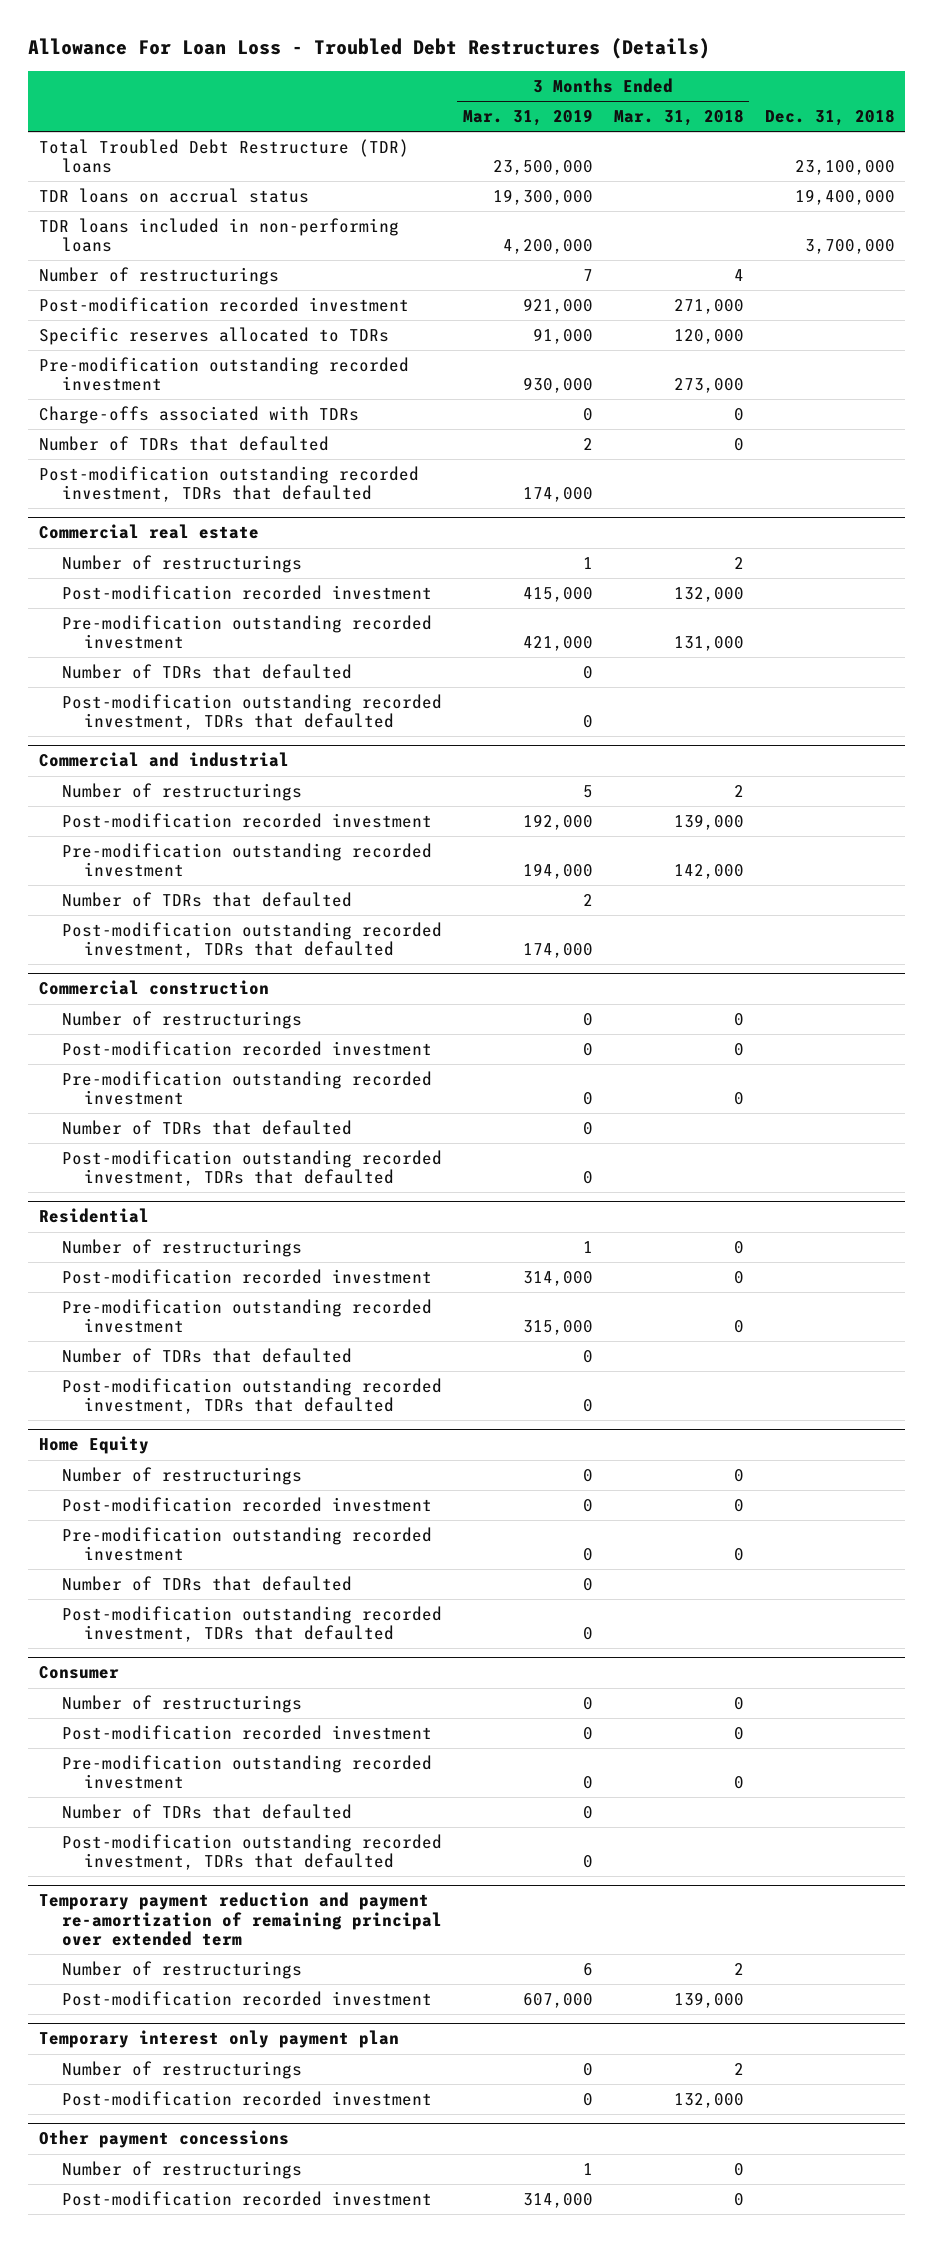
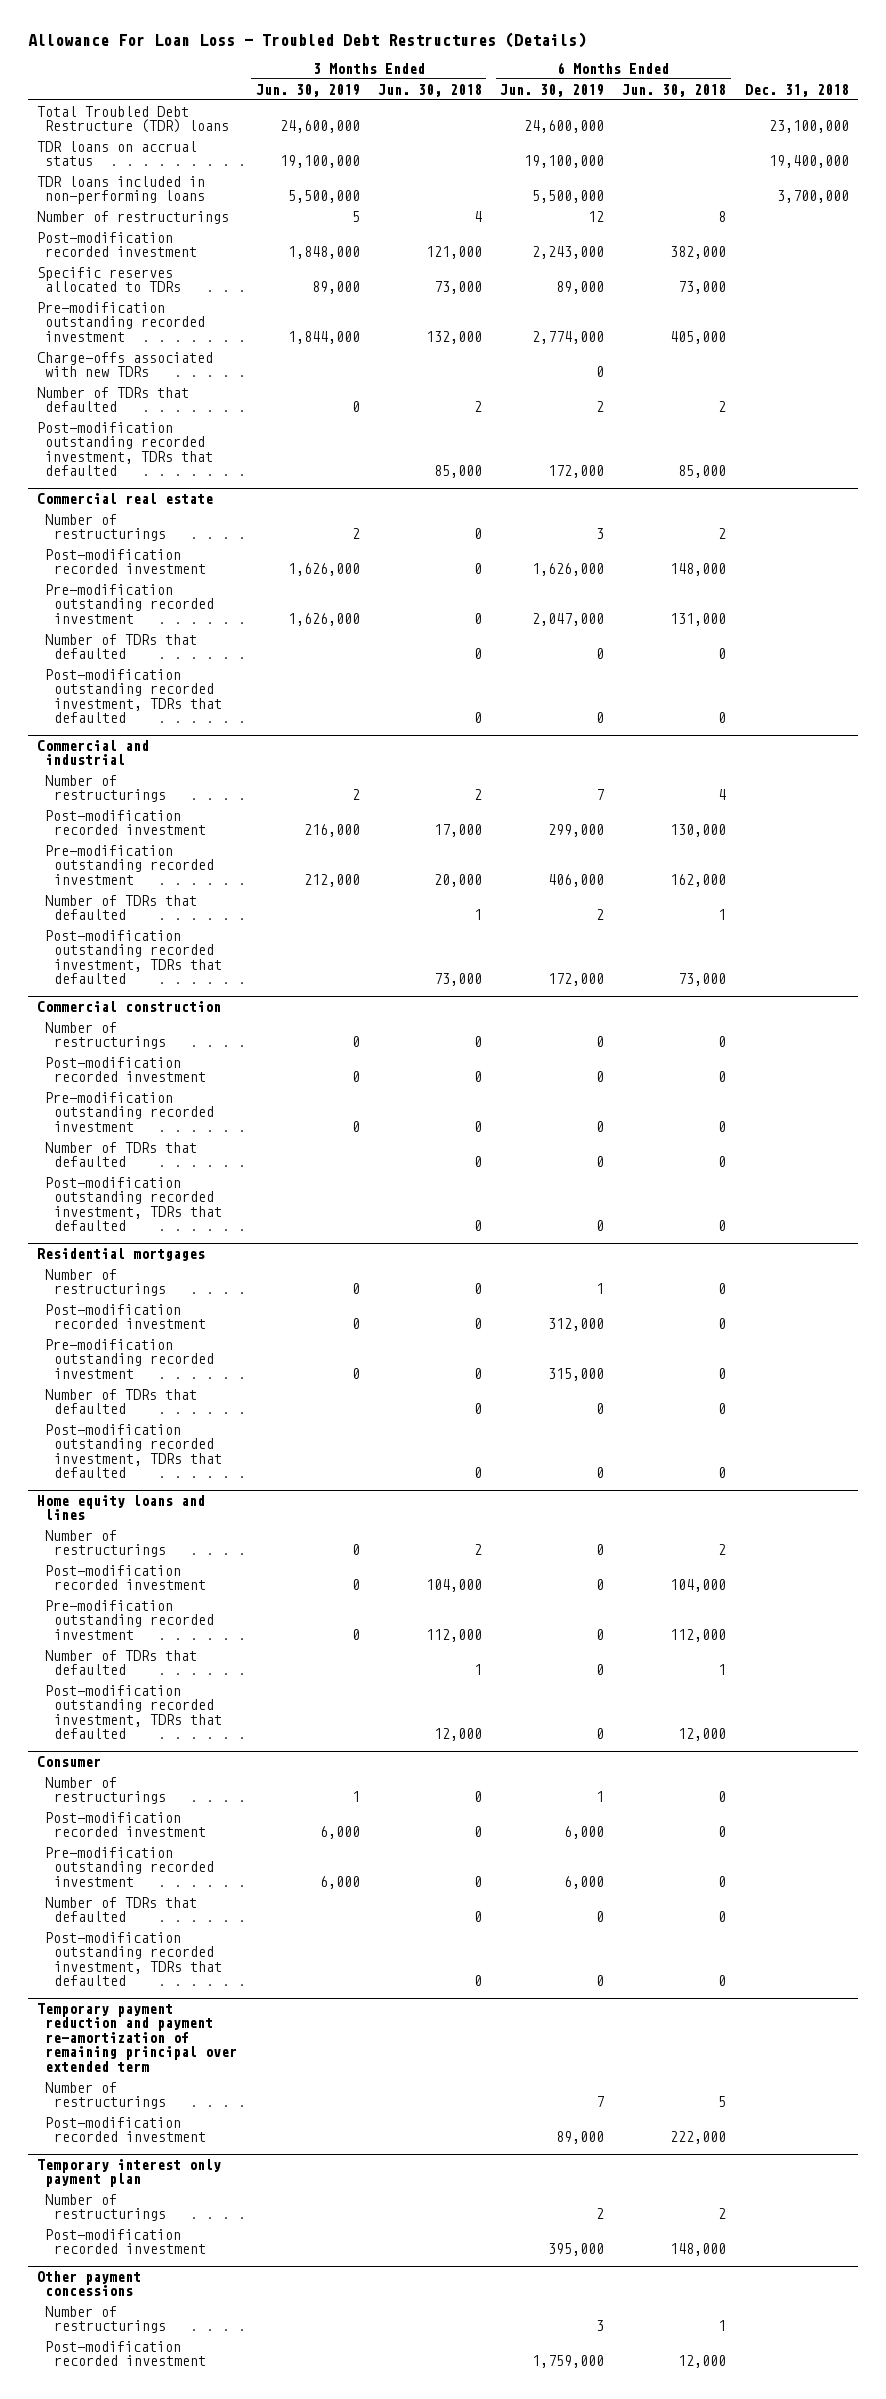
- | 3 Months Ended Mar. 31, 2019 | 3 Months Ended Mar. 31, 2018 | Dec. 31, 2018
+ | 3 Months Ended Jun. 30, 2019 | 3 Months Ended Jun. 30, 2018 | 6 Months Ended Jun. 30, 2019 | 6 Months Ended Jun. 30, 2018 | Dec. 31, 2018
- Charge-offs associated with TDRs | 0 | 0 |
+ Charge-offs associated with new TDRs | | | 0 | |
- Residential
+ Residential mortgages
- Home Equity
+ Home equity loans and lines

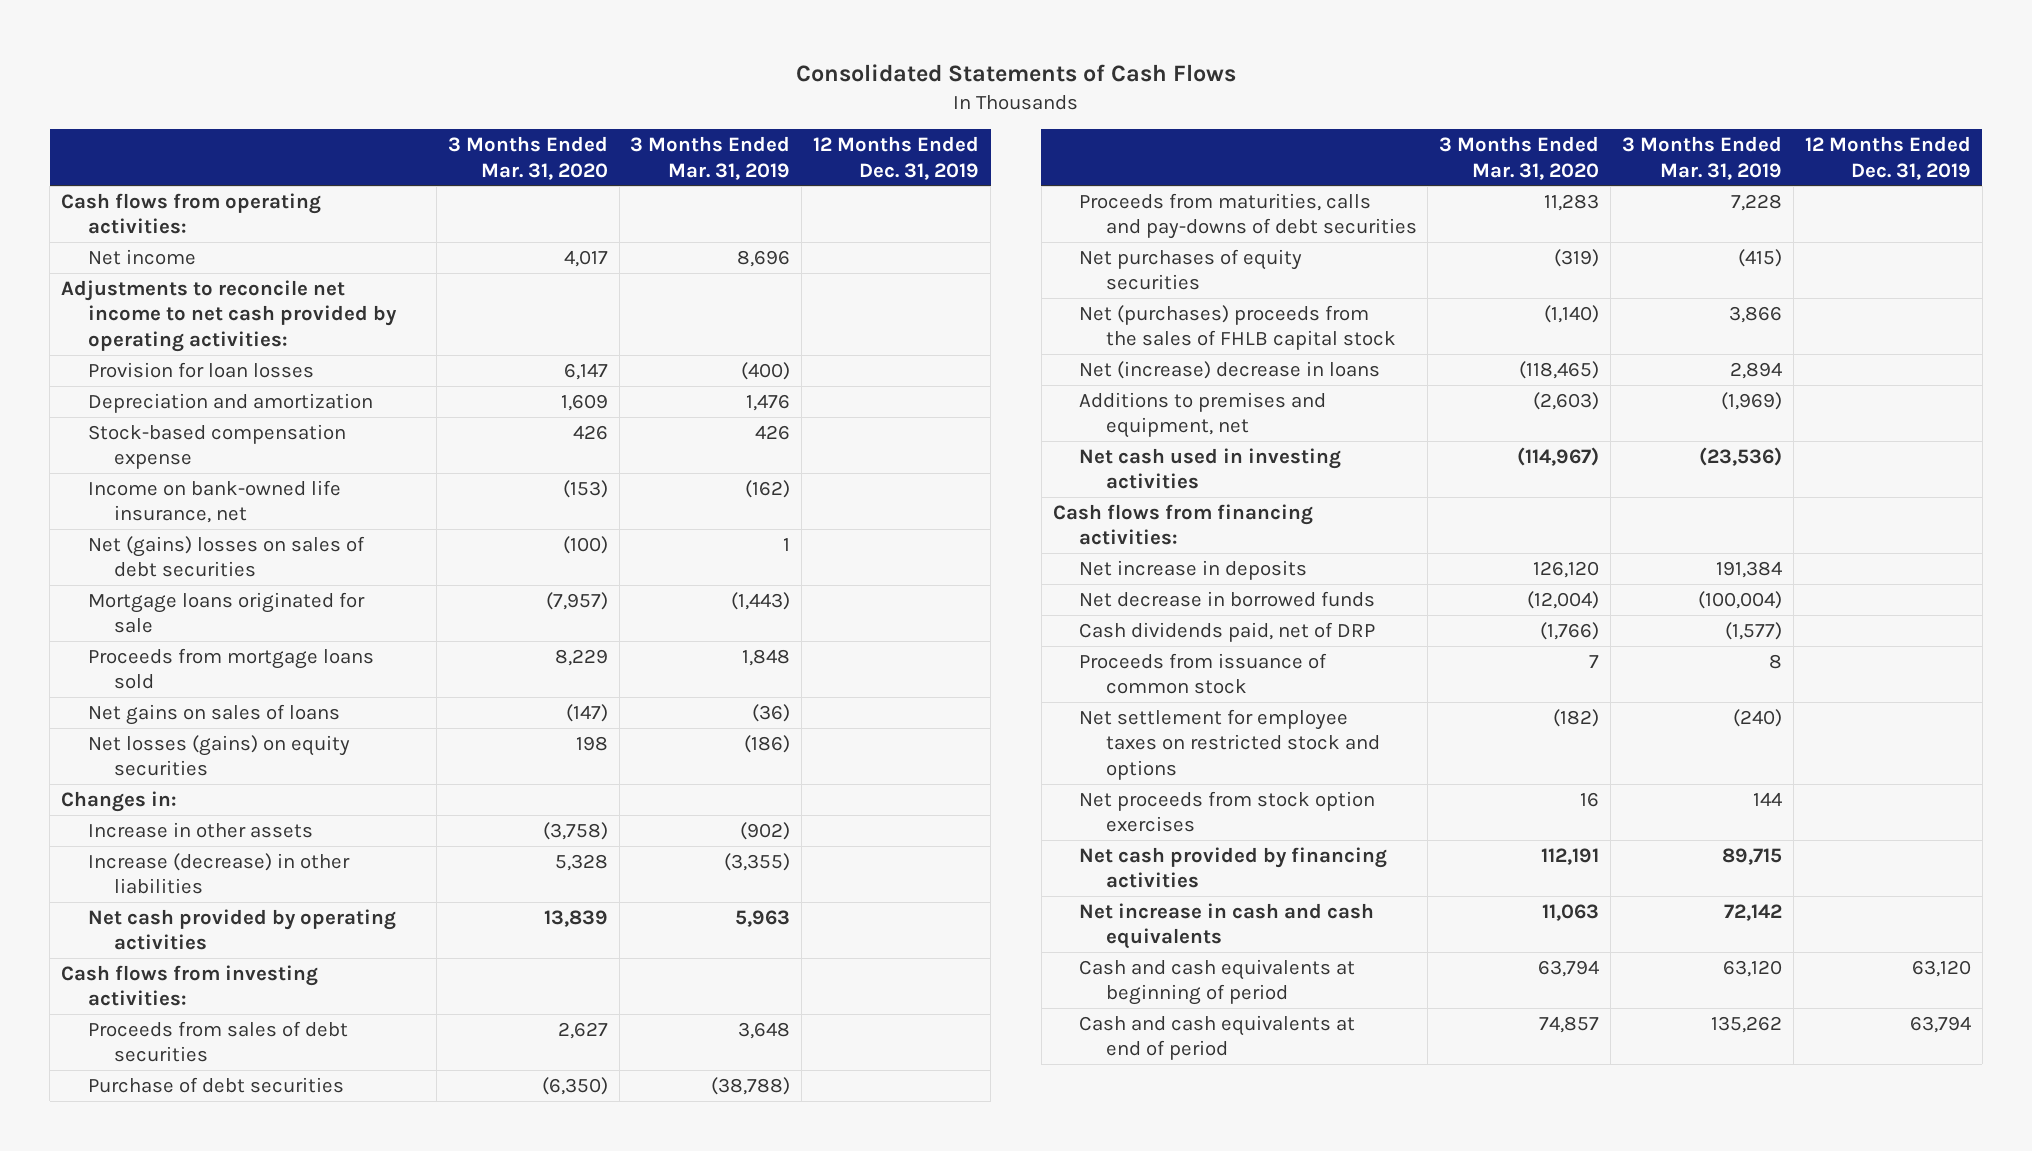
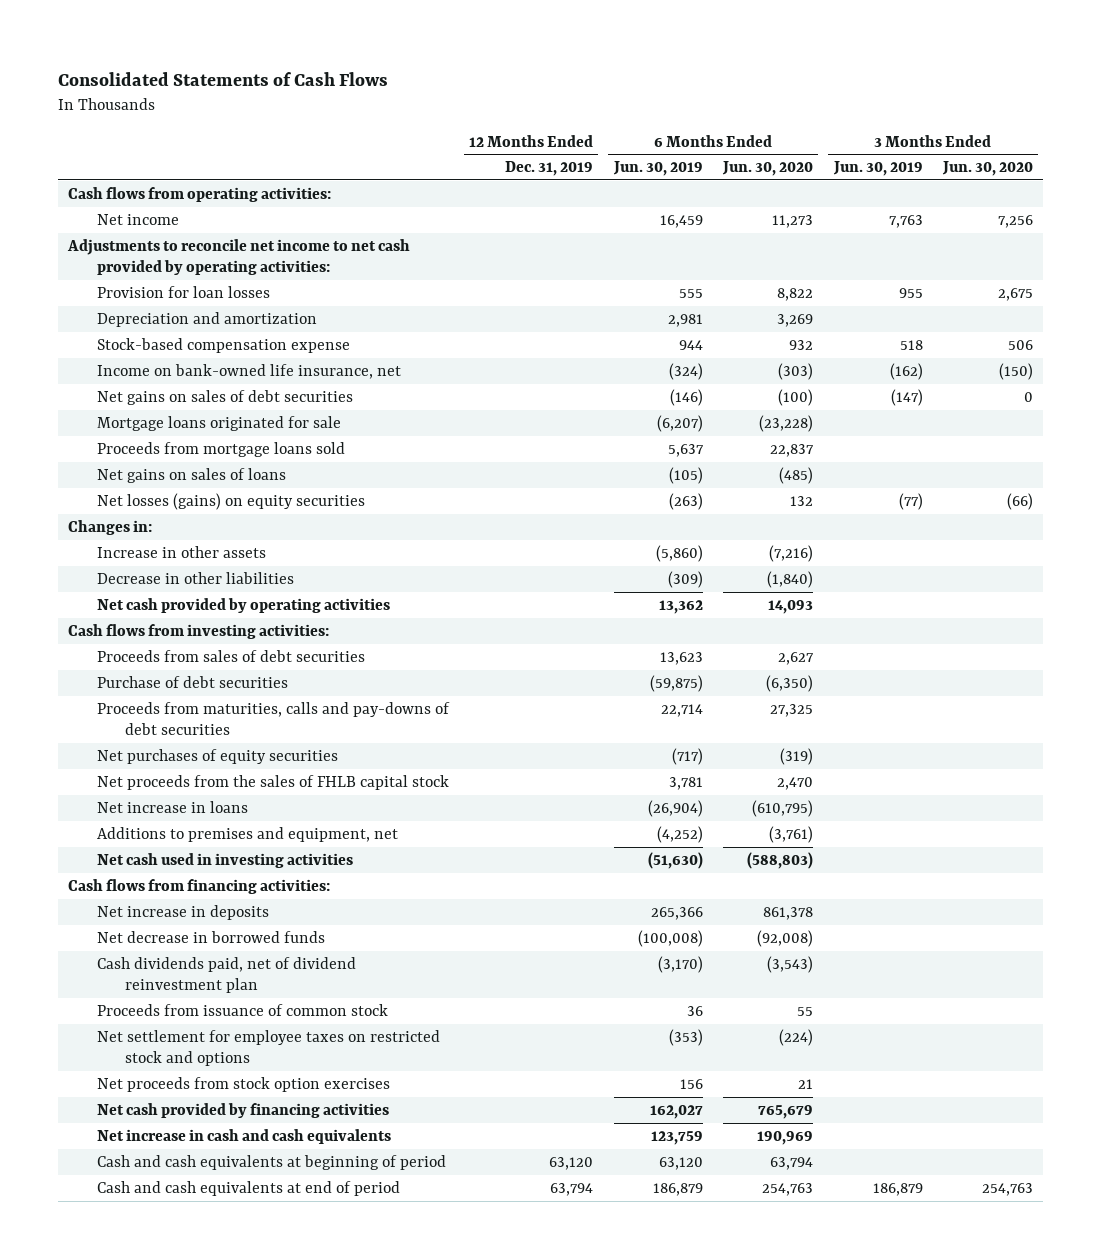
- | 3 Months Ended Mar. 31, 2020 | 3 Months Ended Mar. 31, 2019 | 12 Months Ended Dec. 31, 2019
+ | 12 Months Ended Dec. 31, 2019 | 6 Months Ended Jun. 30, 2019 | 6 Months Ended Jun. 30, 2020 | 3 Months Ended Jun. 30, 2019 | 3 Months Ended Jun. 30, 2020
- Net (gains) losses on sales of debt securities | (100) | 1 |
+ Net gains on sales of debt securities | | (146) | (100) | (147) | 0
- Increase (decrease) in other liabilities | 5,328 | (3,355) |
+ Decrease in other liabilities | | (309) | (1,840) | |
- Net (purchases) proceeds from the sales of FHLB capital stock | (1,140) | 3,866 |
- Net (increase) decrease in loans | (118,465) | 2,894 |
+ Net proceeds from the sales of FHLB capital stock | | 3,781 | 2,470 | |
+ Net increase in loans | | (26,904) | (610,795) | |
- Cash dividends paid, net of DRP | (1,766) | (1,577) |
+ Cash dividends paid, net of dividend reinvestment plan | | (3,170) | (3,543) | |

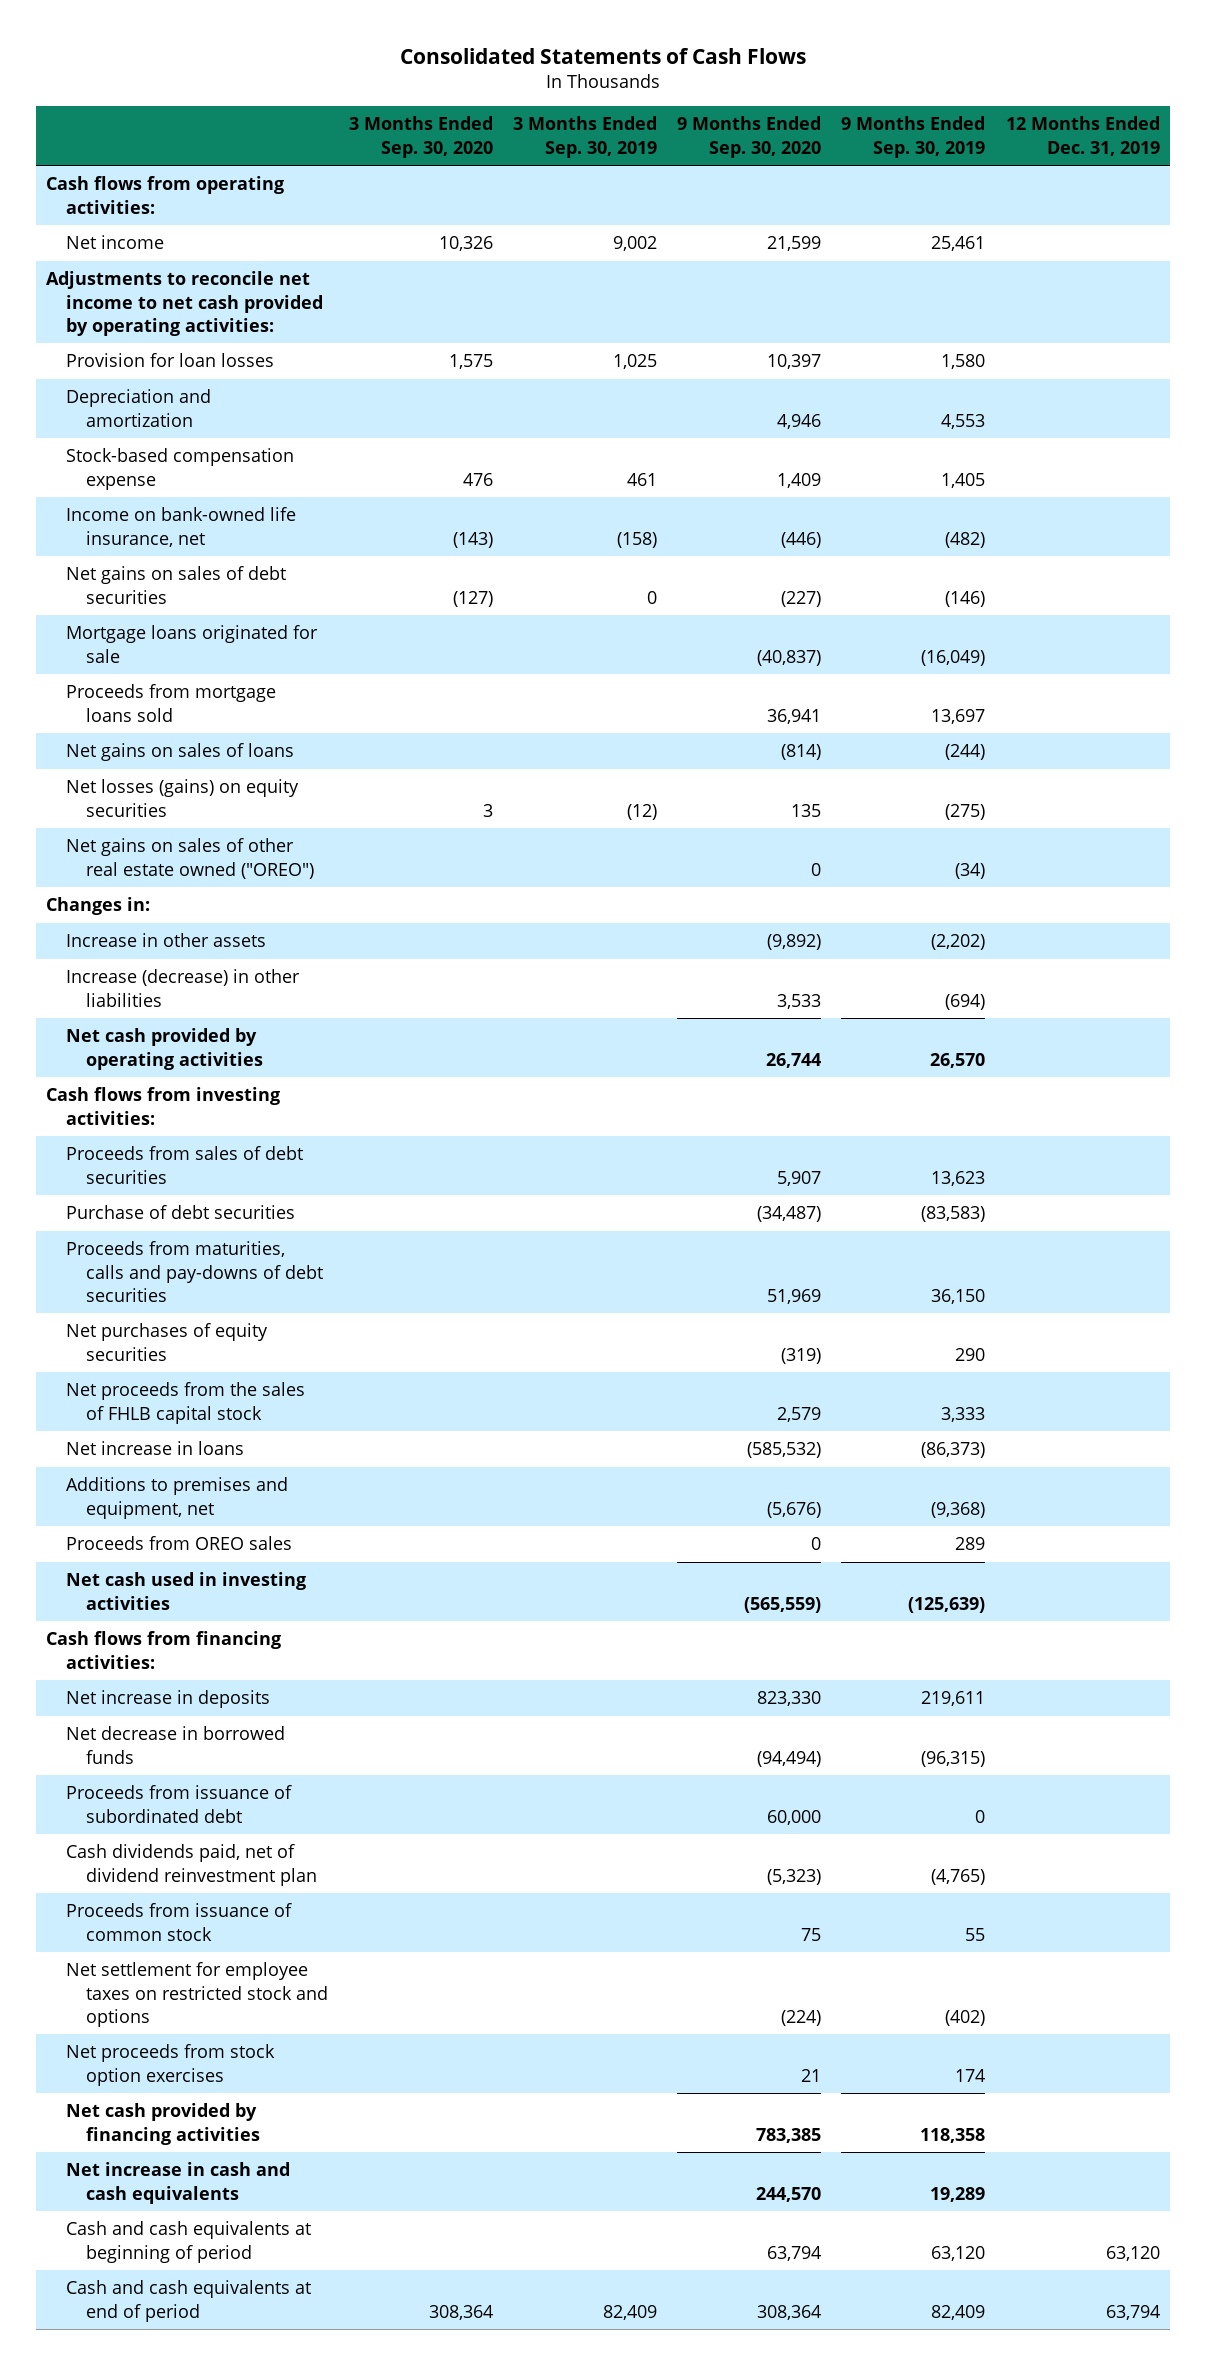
- | 12 Months Ended Dec. 31, 2019 | 6 Months Ended Jun. 30, 2019 | 6 Months Ended Jun. 30, 2020 | 3 Months Ended Jun. 30, 2019 | 3 Months Ended Jun. 30, 2020
+ | 3 Months Ended Sep. 30, 2020 | 3 Months Ended Sep. 30, 2019 | 9 Months Ended Sep. 30, 2020 | 9 Months Ended Sep. 30, 2019 | 12 Months Ended Dec. 31, 2019
+ Net gains on sales of other real estate owned ("OREO") | | | 0 | (34) |
- Decrease in other liabilities | | (309) | (1,840) | |
+ Increase (decrease) in other liabilities | | | 3,533 | (694) |
+ Proceeds from OREO sales | | | 0 | 289 |
+ Proceeds from issuance of subordinated debt | | | 60,000 | 0 |

